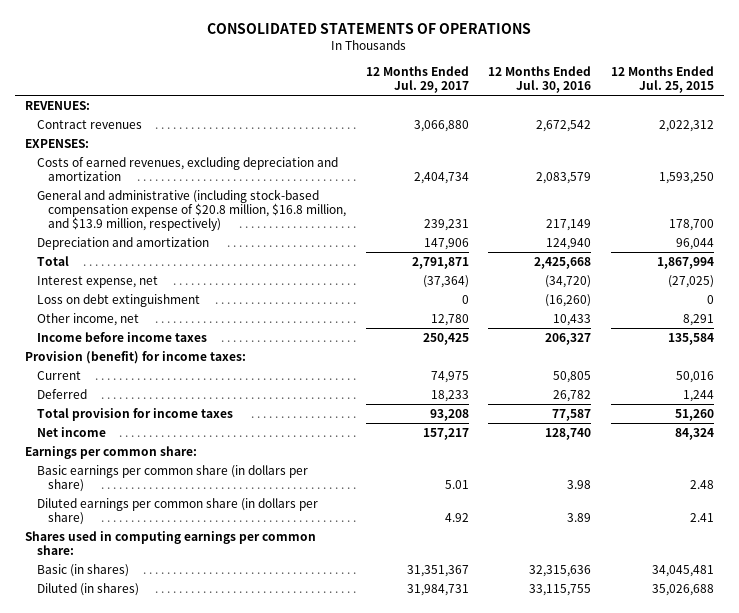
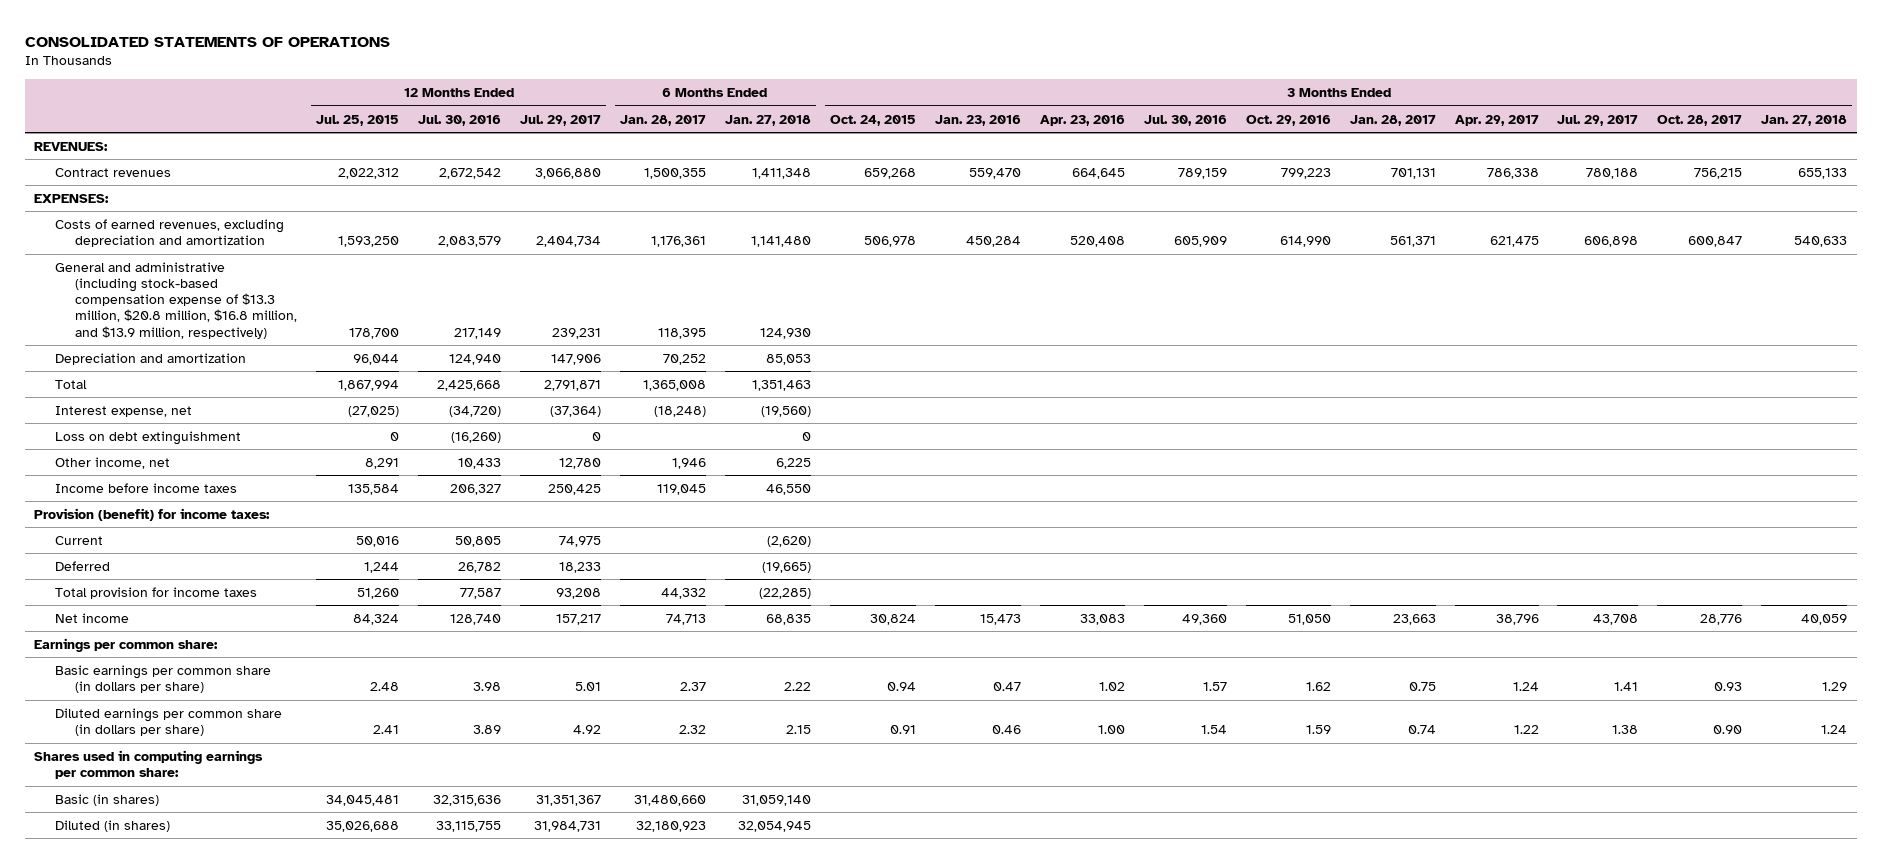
- | 12 Months Ended Jul. 29, 2017 | 12 Months Ended Jul. 30, 2016 | 12 Months Ended Jul. 25, 2015
+ | 12 Months Ended Jul. 25, 2015 | 12 Months Ended Jul. 30, 2016 | 12 Months Ended Jul. 29, 2017 | 6 Months Ended Jan. 28, 2017 | 6 Months Ended Jan. 27, 2018 | 3 Months Ended Oct. 24, 2015 | 3 Months Ended Jan. 23, 2016 | 3 Months Ended Apr. 23, 2016 | 3 Months Ended Jul. 30, 2016 | 3 Months Ended Oct. 29, 2016 | 3 Months Ended Jan. 28, 2017 | 3 Months Ended Apr. 29, 2017 | 3 Months Ended Jul. 29, 2017 | 3 Months Ended Oct. 28, 2017 | 3 Months Ended Jan. 27, 2018
- General and administrative (including stock-based compensation expense of $20.8 million, $16.8 million, and $13.9 million, respectively) | 239,231 | 217,149 | 178,700
+ General and administrative (including stock-based compensation expense of $13.3 million, $20.8 million, $16.8 million, and $13.9 million, respectively) | 178,700 | 217,149 | 239,231 | 118,395 | 124,930 | | | | | | | | | |

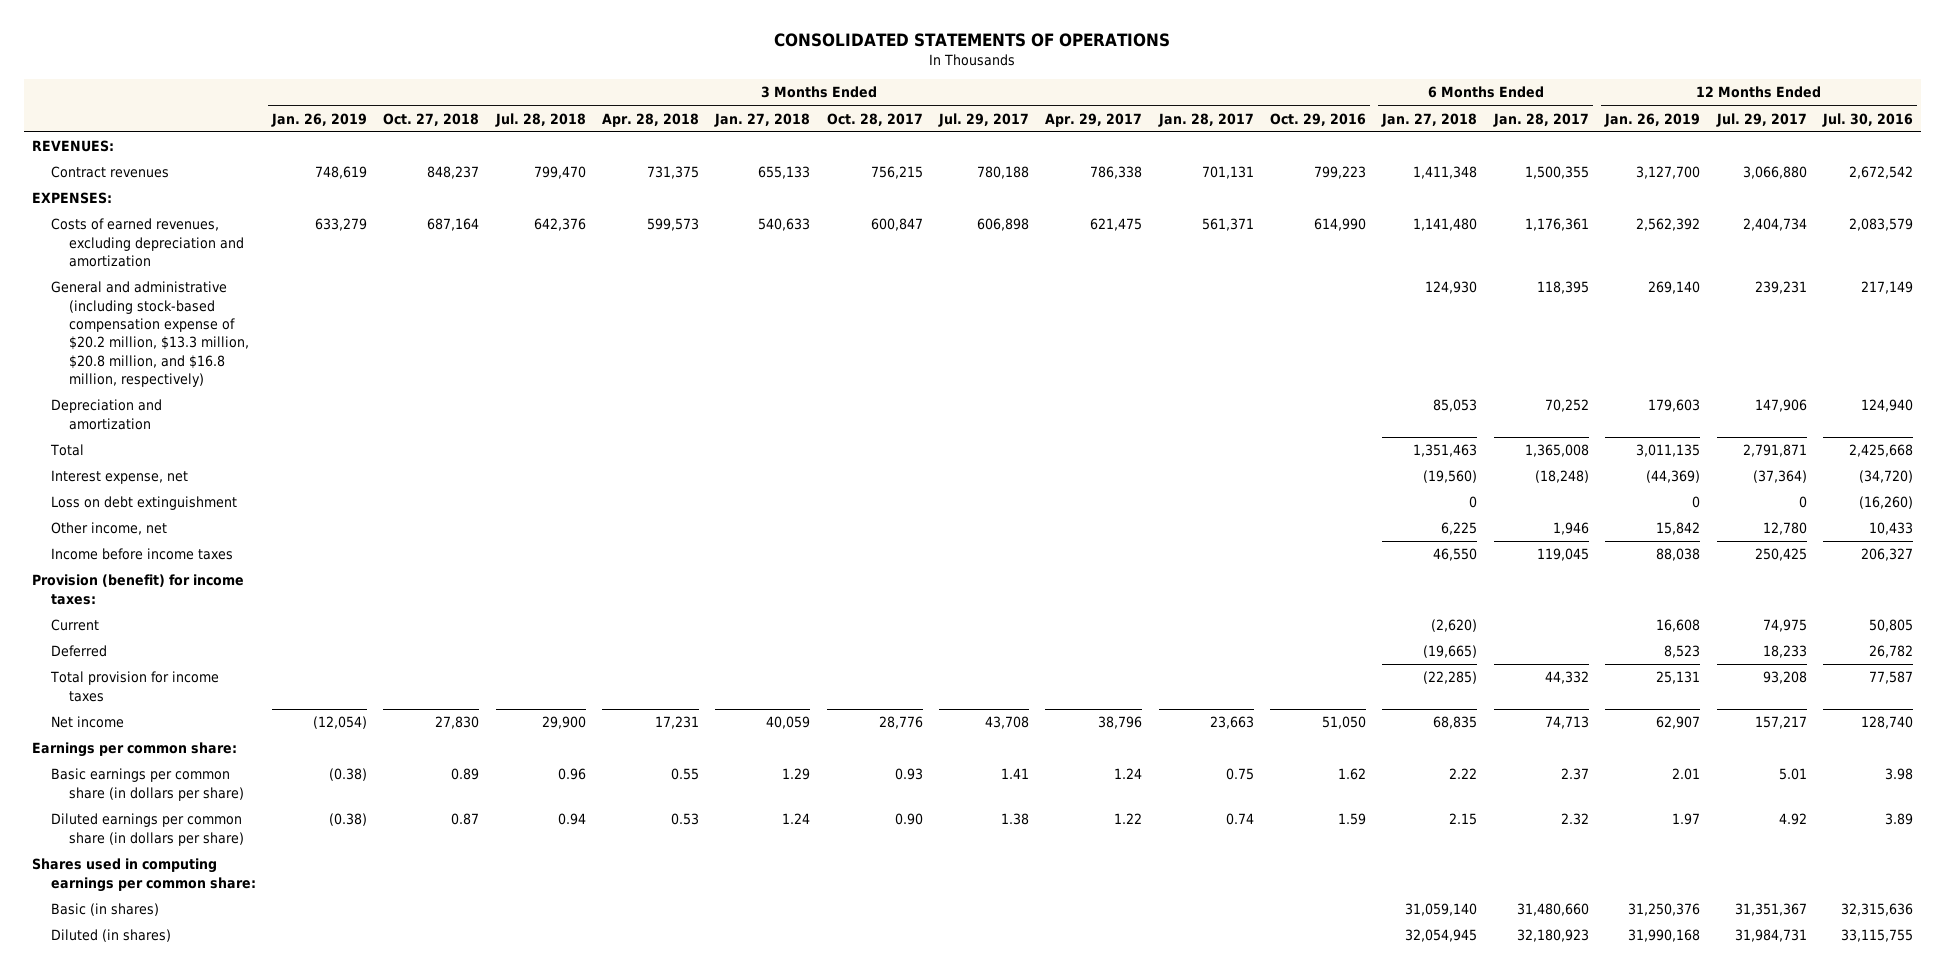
- | 12 Months Ended Jul. 25, 2015 | 12 Months Ended Jul. 30, 2016 | 12 Months Ended Jul. 29, 2017 | 6 Months Ended Jan. 28, 2017 | 6 Months Ended Jan. 27, 2018 | 3 Months Ended Oct. 24, 2015 | 3 Months Ended Jan. 23, 2016 | 3 Months Ended Apr. 23, 2016 | 3 Months Ended Jul. 30, 2016 | 3 Months Ended Oct. 29, 2016 | 3 Months Ended Jan. 28, 2017 | 3 Months Ended Apr. 29, 2017 | 3 Months Ended Jul. 29, 2017 | 3 Months Ended Oct. 28, 2017 | 3 Months Ended Jan. 27, 2018
+ | 3 Months Ended Jan. 26, 2019 | 3 Months Ended Oct. 27, 2018 | 3 Months Ended Jul. 28, 2018 | 3 Months Ended Apr. 28, 2018 | 3 Months Ended Jan. 27, 2018 | 3 Months Ended Oct. 28, 2017 | 3 Months Ended Jul. 29, 2017 | 3 Months Ended Apr. 29, 2017 | 3 Months Ended Jan. 28, 2017 | 3 Months Ended Oct. 29, 2016 | 6 Months Ended Jan. 27, 2018 | 6 Months Ended Jan. 28, 2017 | 12 Months Ended Jan. 26, 2019 | 12 Months Ended Jul. 29, 2017 | 12 Months Ended Jul. 30, 2016
- General and administrative (including stock-based compensation expense of $13.3 million, $20.8 million, $16.8 million, and $13.9 million, respectively) | 178,700 | 217,149 | 239,231 | 118,395 | 124,930 | | | | | | | | | |
+ General and administrative (including stock-based compensation expense of $20.2 million, $13.3 million, $20.8 million, and $16.8 million, respectively) | | | | | | | | | | | 124,930 | 118,395 | 269,140 | 239,231 | 217,149

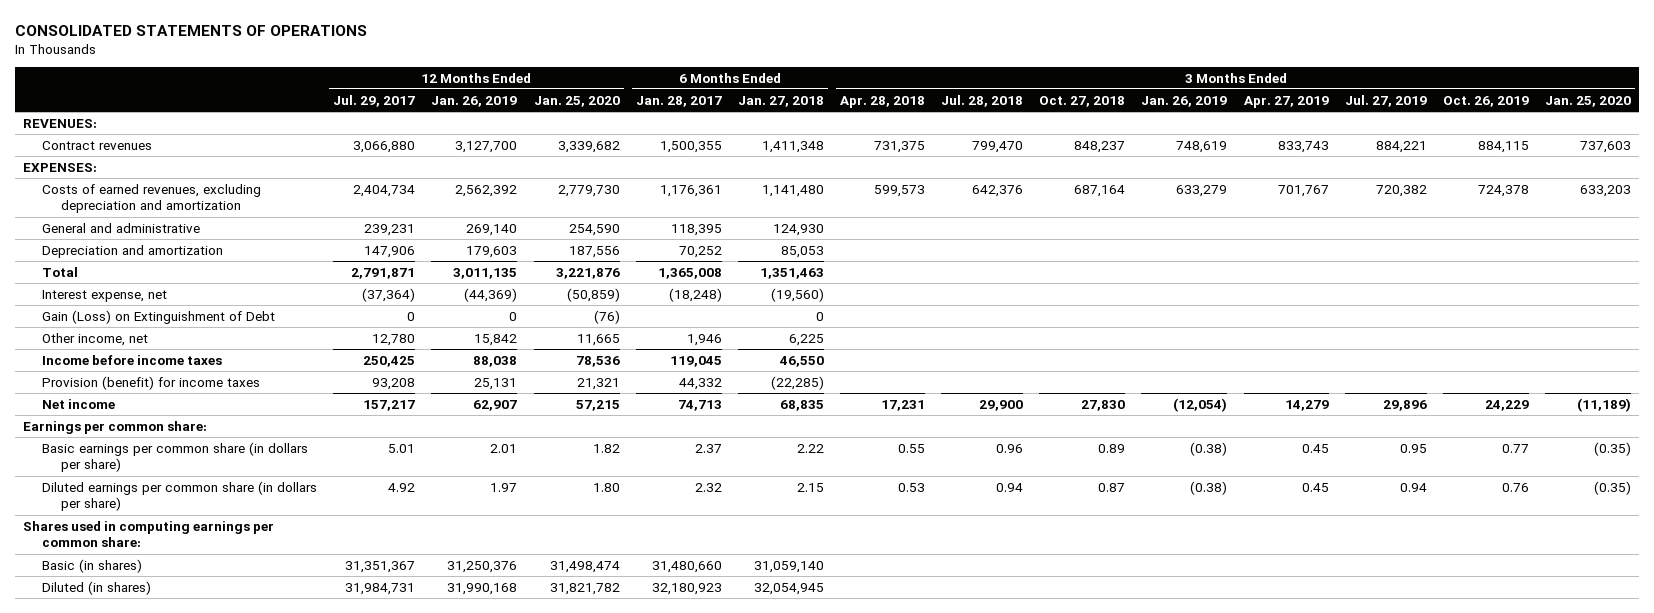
- | 3 Months Ended Jan. 26, 2019 | 3 Months Ended Oct. 27, 2018 | 3 Months Ended Jul. 28, 2018 | 3 Months Ended Apr. 28, 2018 | 3 Months Ended Jan. 27, 2018 | 3 Months Ended Oct. 28, 2017 | 3 Months Ended Jul. 29, 2017 | 3 Months Ended Apr. 29, 2017 | 3 Months Ended Jan. 28, 2017 | 3 Months Ended Oct. 29, 2016 | 6 Months Ended Jan. 27, 2018 | 6 Months Ended Jan. 28, 2017 | 12 Months Ended Jan. 26, 2019 | 12 Months Ended Jul. 29, 2017 | 12 Months Ended Jul. 30, 2016
+ | 12 Months Ended Jul. 29, 2017 | 12 Months Ended Jan. 26, 2019 | 12 Months Ended Jan. 25, 2020 | 6 Months Ended Jan. 28, 2017 | 6 Months Ended Jan. 27, 2018 | 3 Months Ended Apr. 28, 2018 | 3 Months Ended Jul. 28, 2018 | 3 Months Ended Oct. 27, 2018 | 3 Months Ended Jan. 26, 2019 | 3 Months Ended Apr. 27, 2019 | 3 Months Ended Jul. 27, 2019 | 3 Months Ended Oct. 26, 2019 | 3 Months Ended Jan. 25, 2020
- General and administrative (including stock-based compensation expense of $20.2 million, $13.3 million, $20.8 million, and $16.8 million, respectively) | | | | | | | | | | | 124,930 | 118,395 | 269,140 | 239,231 | 217,149
+ General and administrative | 239,231 | 269,140 | 254,590 | 118,395 | 124,930 | | | | | | | |
- Loss on debt extinguishment | | | | | | | | | | | 0 | | 0 | 0 | (16,260)
+ Gain (Loss) on Extinguishment of Debt | 0 | 0 | (76) | | 0 | | | | | | | |
- Provision (benefit) for income taxes:
- Current | | | | | | | | | | | (2,620) | | 16,608 | 74,975 | 50,805
- Deferred | | | | | | | | | | | (19,665) | | 8,523 | 18,233 | 26,782
- Total provision for income taxes | | | | | | | | | | | (22,285) | 44,332 | 25,131 | 93,208 | 77,587
+ Provision (benefit) for income taxes | 93,208 | 25,131 | 21,321 | 44,332 | (22,285) | | | | | | | |

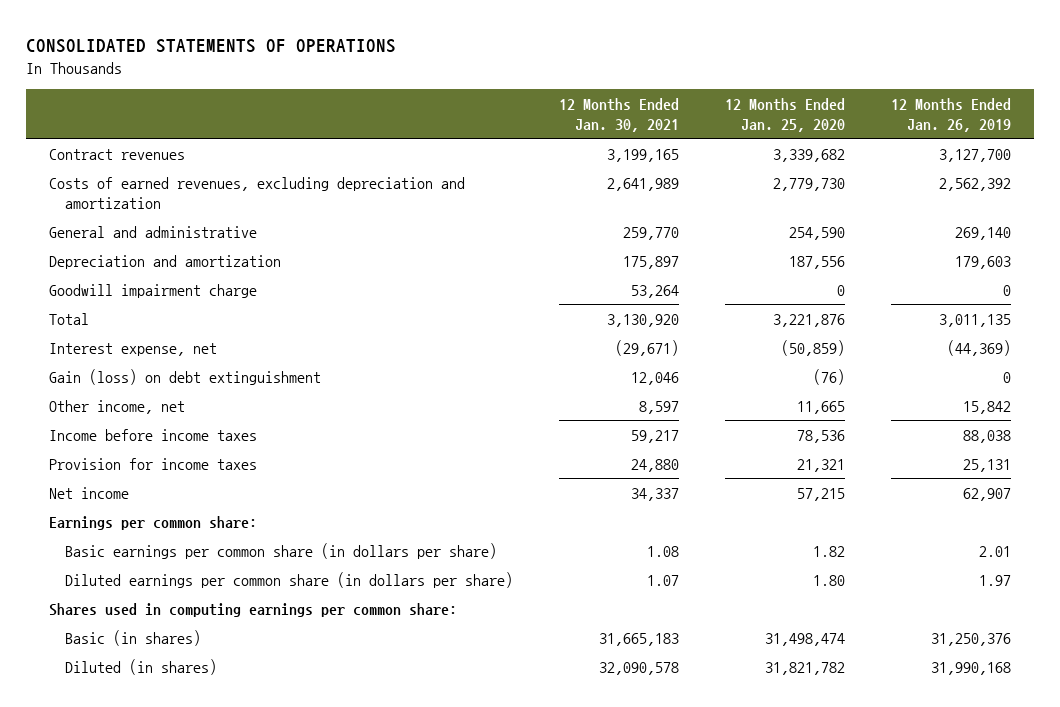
- | 12 Months Ended Jul. 29, 2017 | 12 Months Ended Jan. 26, 2019 | 12 Months Ended Jan. 25, 2020 | 6 Months Ended Jan. 28, 2017 | 6 Months Ended Jan. 27, 2018 | 3 Months Ended Apr. 28, 2018 | 3 Months Ended Jul. 28, 2018 | 3 Months Ended Oct. 27, 2018 | 3 Months Ended Jan. 26, 2019 | 3 Months Ended Apr. 27, 2019 | 3 Months Ended Jul. 27, 2019 | 3 Months Ended Oct. 26, 2019 | 3 Months Ended Jan. 25, 2020
+ | 12 Months Ended Jan. 30, 2021 | 12 Months Ended Jan. 25, 2020 | 12 Months Ended Jan. 26, 2019
- REVENUES:
- EXPENSES:
+ Goodwill impairment charge | 53,264 | 0 | 0
- Gain (Loss) on Extinguishment of Debt | 0 | 0 | (76) | | 0 | | | | | | | |
+ Gain (loss) on debt extinguishment | 12,046 | (76) | 0
- Provision (benefit) for income taxes | 93,208 | 25,131 | 21,321 | 44,332 | (22,285) | | | | | | | |
+ Provision for income taxes | 24,880 | 21,321 | 25,131

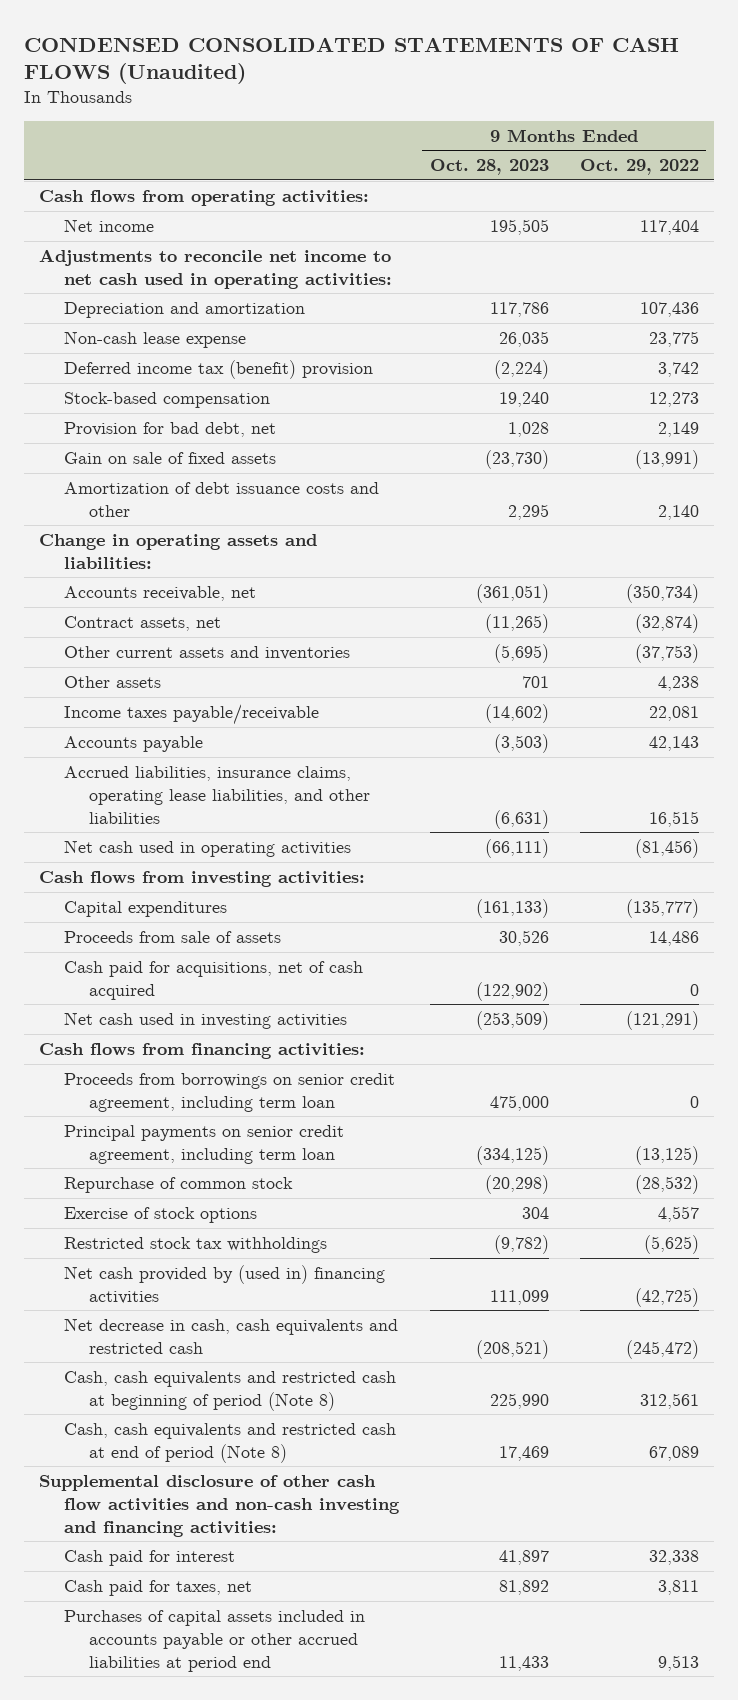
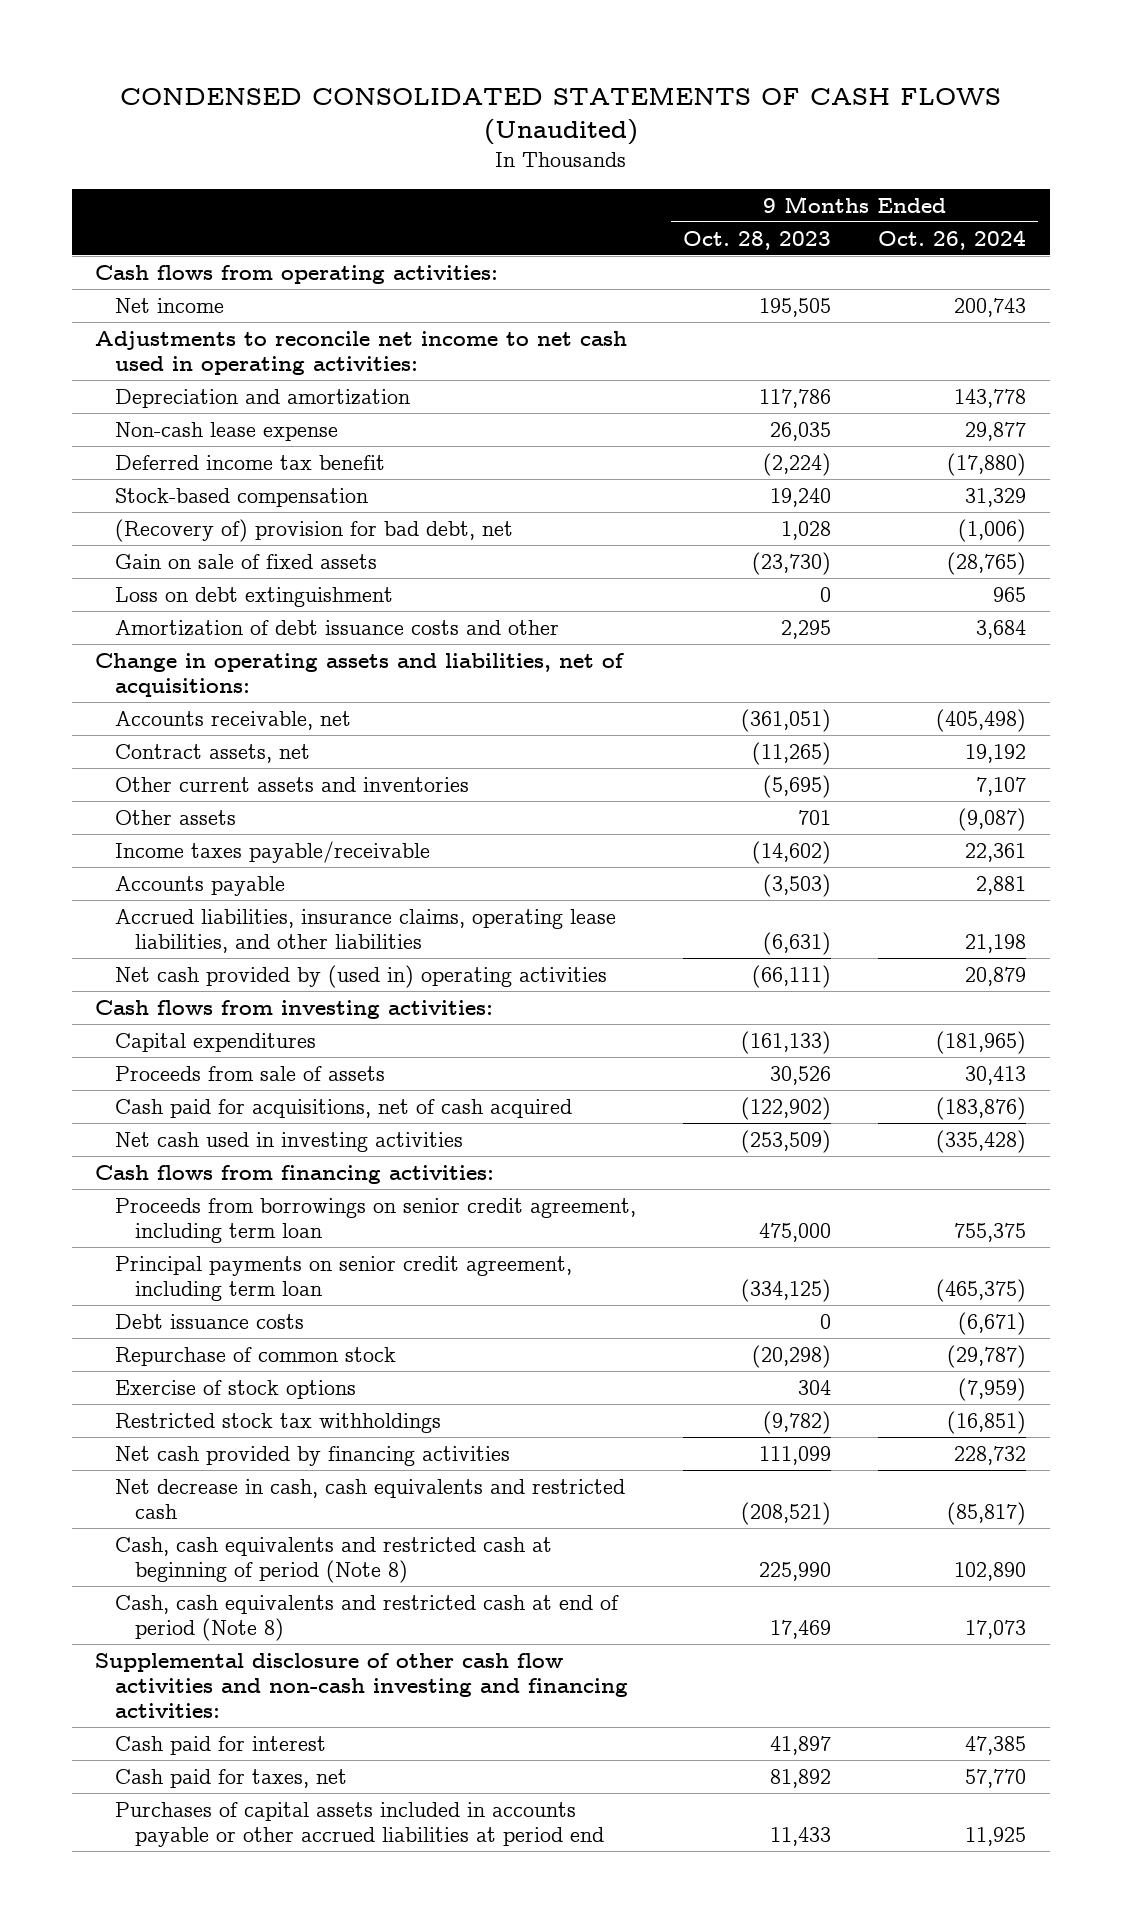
- | 9 Months Ended Oct. 28, 2023 | 9 Months Ended Oct. 29, 2022
+ | 9 Months Ended Oct. 28, 2023 | 9 Months Ended Oct. 26, 2024
- Deferred income tax (benefit) provision | (2,224) | 3,742
+ Deferred income tax benefit | (2,224) | (17,880)
- Provision for bad debt, net | 1,028 | 2,149
+ (Recovery of) provision for bad debt, net | 1,028 | (1,006)
+ Loss on debt extinguishment | 0 | 965
- Change in operating assets and liabilities:
+ Change in operating assets and liabilities, net of acquisitions:
- Net cash used in operating activities | (66,111) | (81,456)
+ Net cash provided by (used in) operating activities | (66,111) | 20,879
+ Debt issuance costs | 0 | (6,671)
- Net cash provided by (used in) financing activities | 111,099 | (42,725)
+ Net cash provided by financing activities | 111,099 | 228,732

